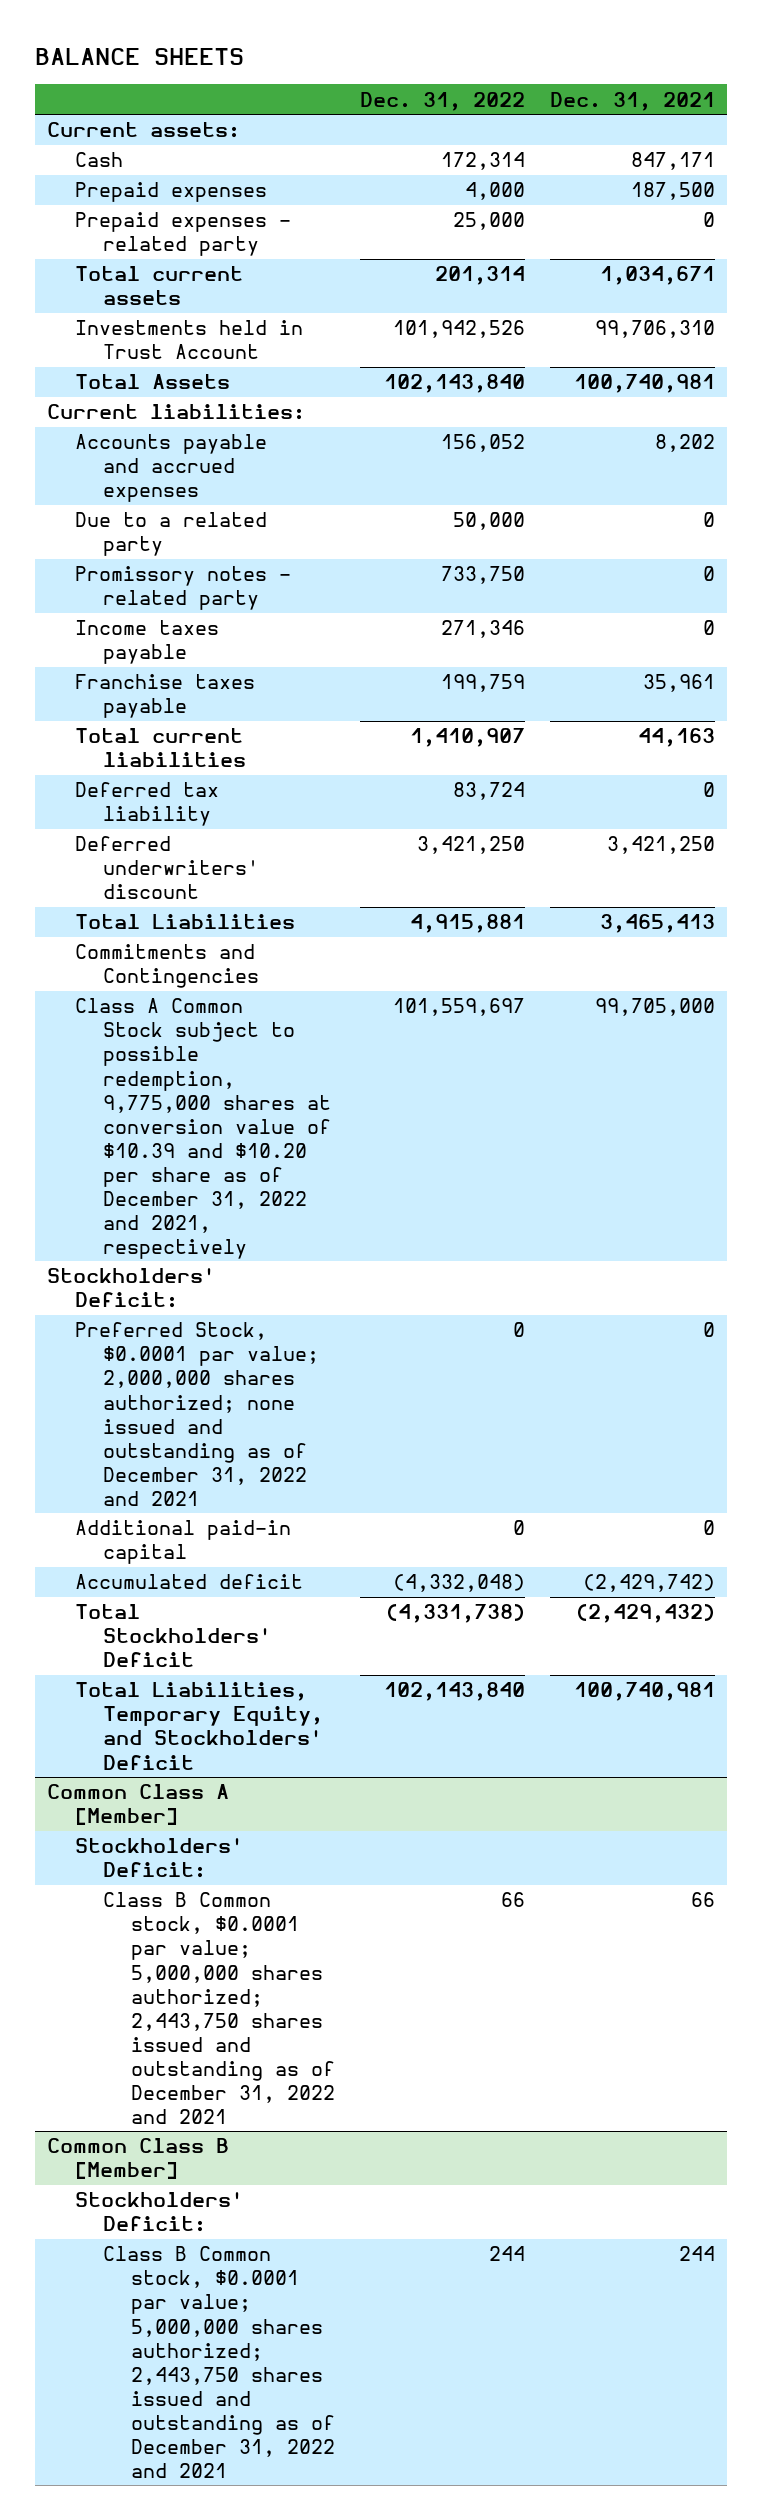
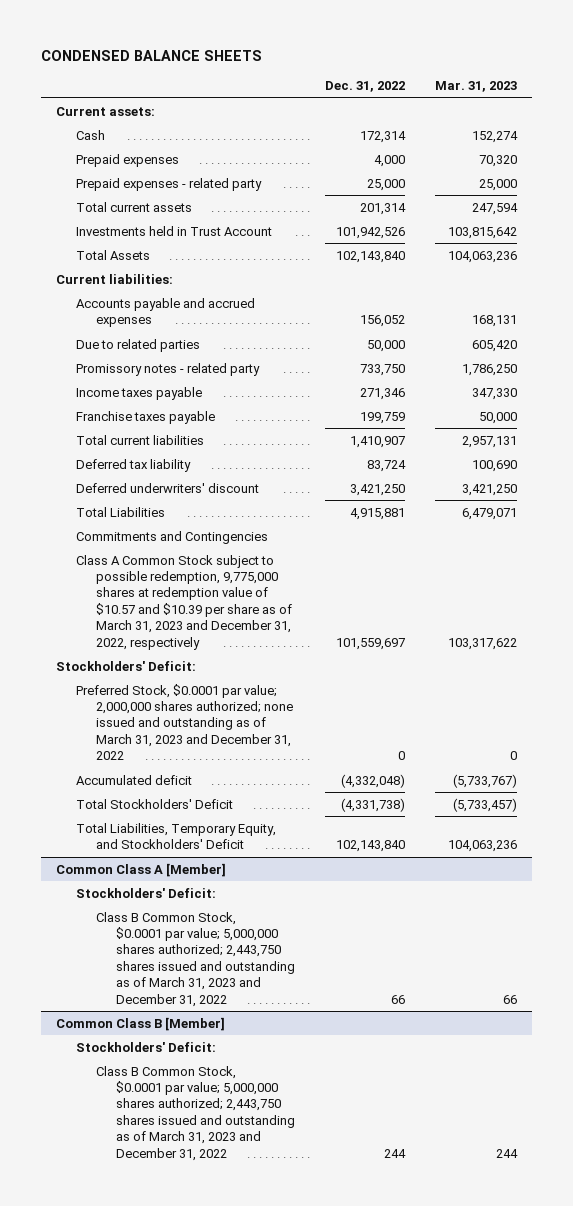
- BALANCE SHEETS
+ CONDENSED BALANCE SHEETS
- | Dec. 31, 2022 | Dec. 31, 2021
+ | Dec. 31, 2022 | Mar. 31, 2023
- Due to a related party | 50,000 | 0
+ Due to related parties | 50,000 | 605,420
- Class A Common Stock subject to possible redemption, 9,775,000 shares at conversion value of $10.39 and $10.20 per share as of December 31, 2022 and 2021, respectively | 101,559,697 | 99,705,000
+ Class A Common Stock subject to possible redemption, 9,775,000 shares at redemption value of $10.57 and $10.39 per share as of March 31, 2023 and December 31, 2022, respectively | 101,559,697 | 103,317,622
- Preferred Stock, $0.0001 par value; 2,000,000 shares authorized; none issued and outstanding as of December 31, 2022 and 2021 | 0 | 0
- Additional paid-in capital | 0 | 0
+ Preferred Stock, $0.0001 par value; 2,000,000 shares authorized; none issued and outstanding as of March 31, 2023 and December 31, 2022 | 0 | 0
@ Common Class A [Member]
- Class B Common stock, $0.0001 par value; 5,000,000 shares authorized; 2,443,750 shares issued and outstanding as of December 31, 2022 and 2021 | 66 | 66
+ Class B Common Stock, $0.0001 par value; 5,000,000 shares authorized; 2,443,750 shares issued and outstanding as of March 31, 2023 and December 31, 2022 | 66 | 66
@ Common Class B [Member]
- Class B Common stock, $0.0001 par value; 5,000,000 shares authorized; 2,443,750 shares issued and outstanding as of December 31, 2022 and 2021 | 244 | 244
+ Class B Common Stock, $0.0001 par value; 5,000,000 shares authorized; 2,443,750 shares issued and outstanding as of March 31, 2023 and December 31, 2022 | 244 | 244

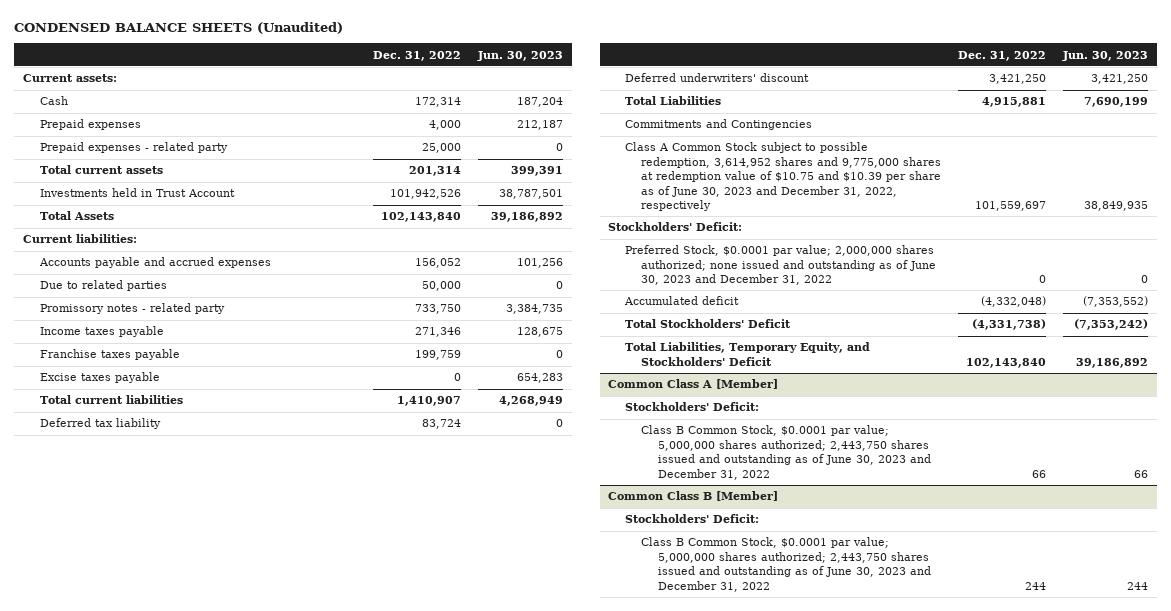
- CONDENSED BALANCE SHEETS
+ CONDENSED BALANCE SHEETS (Unaudited)
- | Dec. 31, 2022 | Mar. 31, 2023
+ | Dec. 31, 2022 | Jun. 30, 2023
+ Excise taxes payable | 0 | 654,283
- Class A Common Stock subject to possible redemption, 9,775,000 shares at redemption value of $10.57 and $10.39 per share as of March 31, 2023 and December 31, 2022, respectively | 101,559,697 | 103,317,622
+ Class A Common Stock subject to possible redemption, 3,614,952 shares and 9,775,000 shares at redemption value of $10.75 and $10.39 per share as of June 30, 2023 and December 31, 2022, respectively | 101,559,697 | 38,849,935
- Preferred Stock, $0.0001 par value; 2,000,000 shares authorized; none issued and outstanding as of March 31, 2023 and December 31, 2022 | 0 | 0
+ Preferred Stock, $0.0001 par value; 2,000,000 shares authorized; none issued and outstanding as of June 30, 2023 and December 31, 2022 | 0 | 0
@ Common Class A [Member]
- Class B Common Stock, $0.0001 par value; 5,000,000 shares authorized; 2,443,750 shares issued and outstanding as of March 31, 2023 and December 31, 2022 | 66 | 66
+ Class B Common Stock, $0.0001 par value; 5,000,000 shares authorized; 2,443,750 shares issued and outstanding as of June 30, 2023 and December 31, 2022 | 66 | 66
@ Common Class B [Member]
- Class B Common Stock, $0.0001 par value; 5,000,000 shares authorized; 2,443,750 shares issued and outstanding as of March 31, 2023 and December 31, 2022 | 244 | 244
+ Class B Common Stock, $0.0001 par value; 5,000,000 shares authorized; 2,443,750 shares issued and outstanding as of June 30, 2023 and December 31, 2022 | 244 | 244

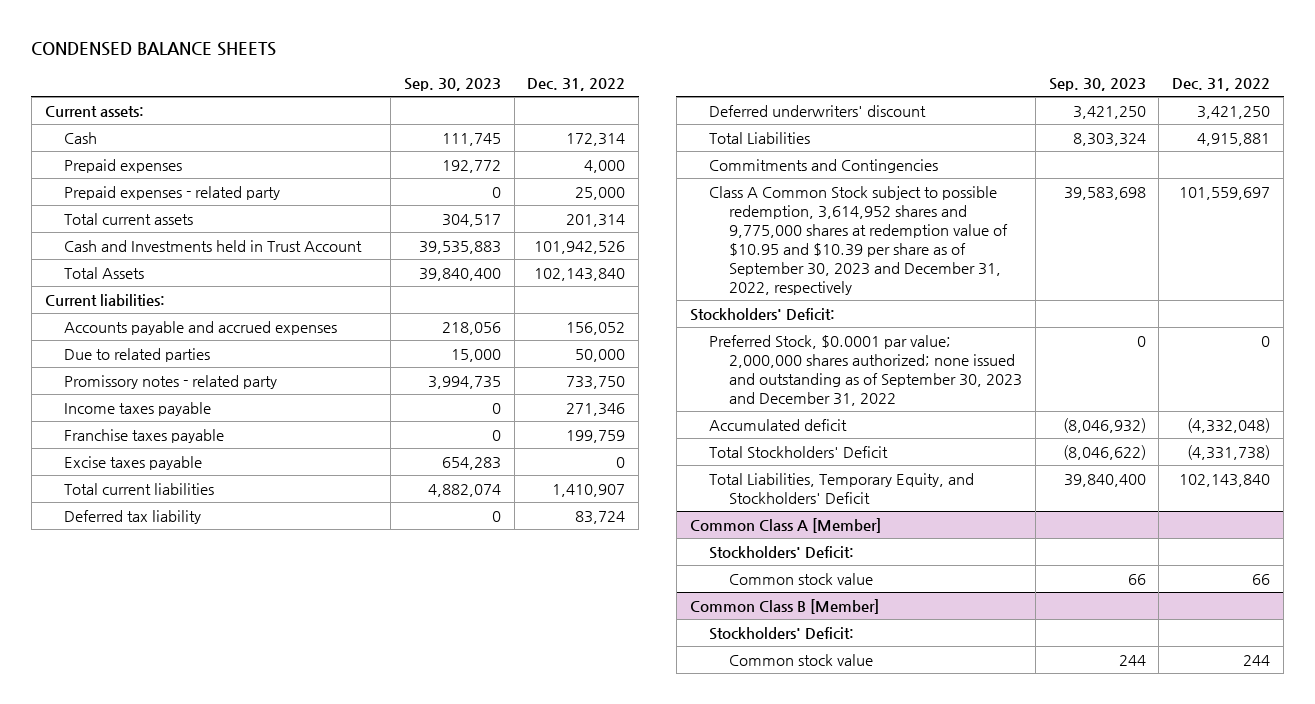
- CONDENSED BALANCE SHEETS (Unaudited)
+ CONDENSED BALANCE SHEETS
- | Dec. 31, 2022 | Jun. 30, 2023
+ | Sep. 30, 2023 | Dec. 31, 2022
- Investments held in Trust Account | 101,942,526 | 38,787,501
+ Cash and Investments held in Trust Account | 39,535,883 | 101,942,526
- Class A Common Stock subject to possible redemption, 3,614,952 shares and 9,775,000 shares at redemption value of $10.75 and $10.39 per share as of June 30, 2023 and December 31, 2022, respectively | 101,559,697 | 38,849,935
+ Class A Common Stock subject to possible redemption, 3,614,952 shares and 9,775,000 shares at redemption value of $10.95 and $10.39 per share as of September 30, 2023 and December 31, 2022, respectively | 39,583,698 | 101,559,697
- Preferred Stock, $0.0001 par value; 2,000,000 shares authorized; none issued and outstanding as of June 30, 2023 and December 31, 2022 | 0 | 0
+ Preferred Stock, $0.0001 par value; 2,000,000 shares authorized; none issued and outstanding as of September 30, 2023 and December 31, 2022 | 0 | 0
@ Common Class A [Member]
- Class B Common Stock, $0.0001 par value; 5,000,000 shares authorized; 2,443,750 shares issued and outstanding as of June 30, 2023 and December 31, 2022 | 66 | 66
+ Common stock value | 66 | 66
@ Common Class B [Member]
- Class B Common Stock, $0.0001 par value; 5,000,000 shares authorized; 2,443,750 shares issued and outstanding as of June 30, 2023 and December 31, 2022 | 244 | 244
+ Common stock value | 244 | 244

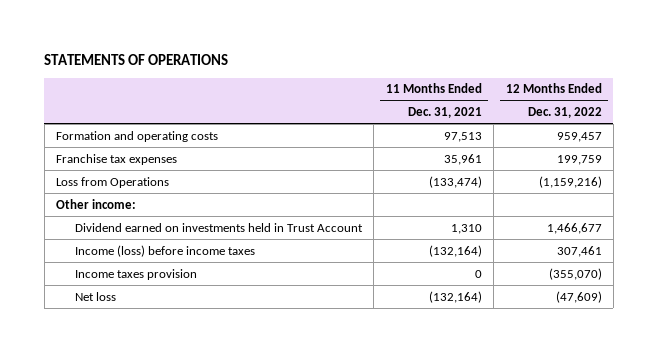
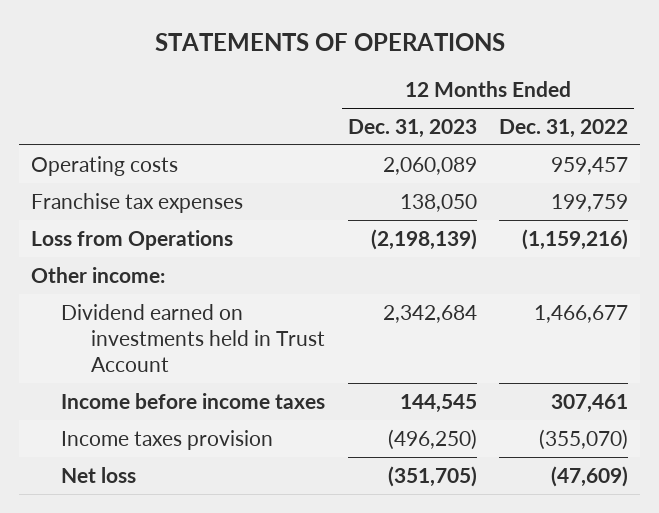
- | 11 Months Ended Dec. 31, 2021 | 12 Months Ended Dec. 31, 2022
+ | 12 Months Ended Dec. 31, 2023 | 12 Months Ended Dec. 31, 2022
- Formation and operating costs | 97,513 | 959,457
+ Operating costs | 2,060,089 | 959,457
- Income (loss) before income taxes | (132,164) | 307,461
+ Income before income taxes | 144,545 | 307,461

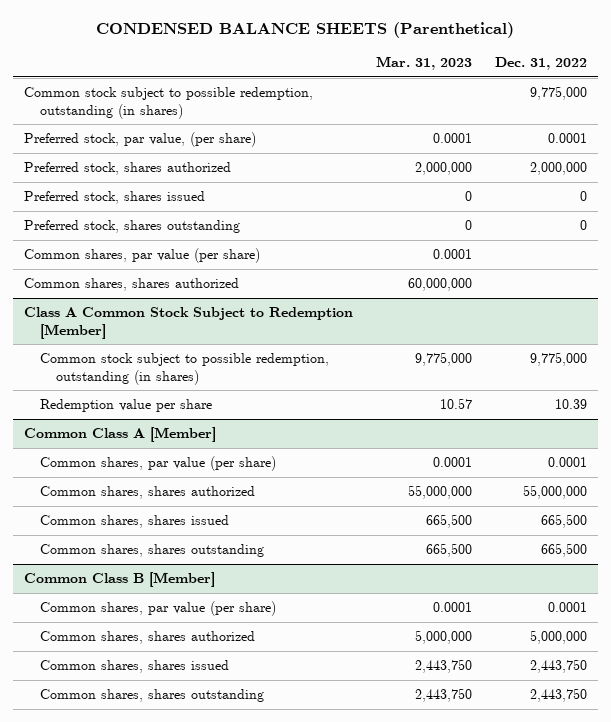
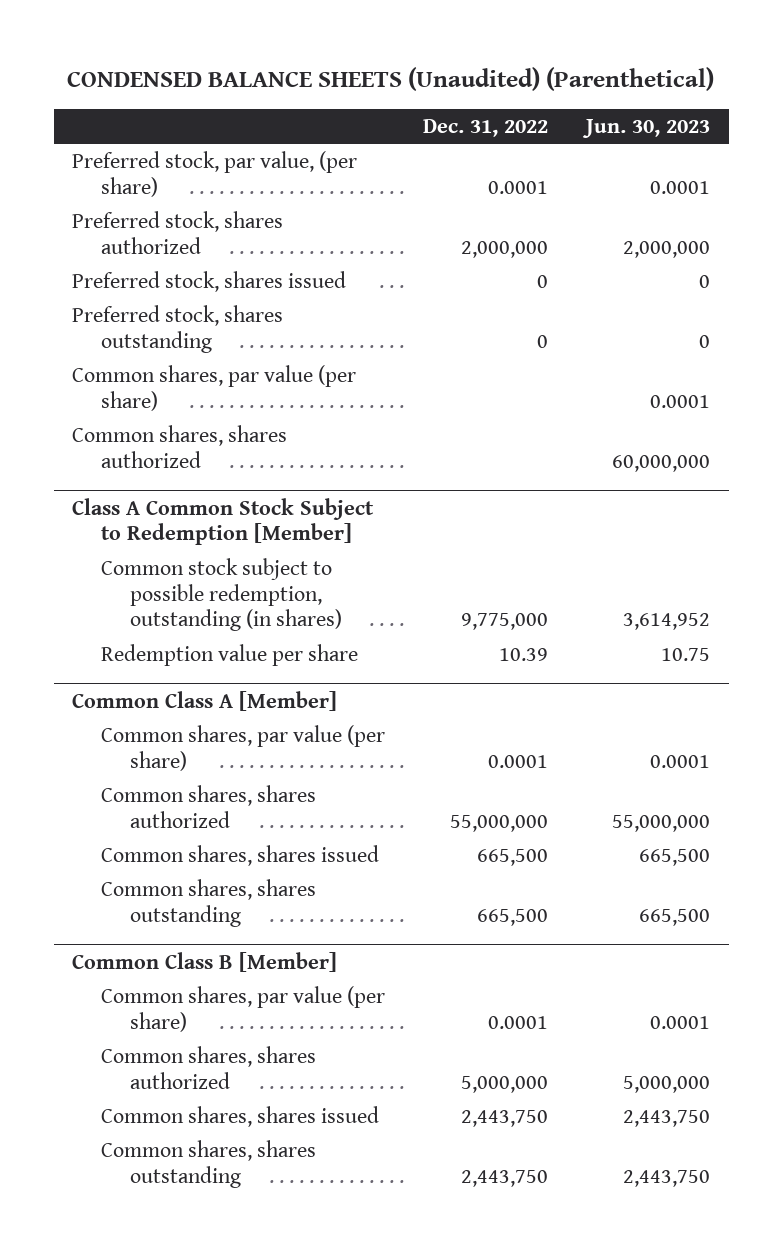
- CONDENSED BALANCE SHEETS (Parenthetical)
+ CONDENSED BALANCE SHEETS (Unaudited) (Parenthetical)
- | Mar. 31, 2023 | Dec. 31, 2022
+ | Dec. 31, 2022 | Jun. 30, 2023
- Common stock subject to possible redemption, outstanding (in shares) | | 9,775,000

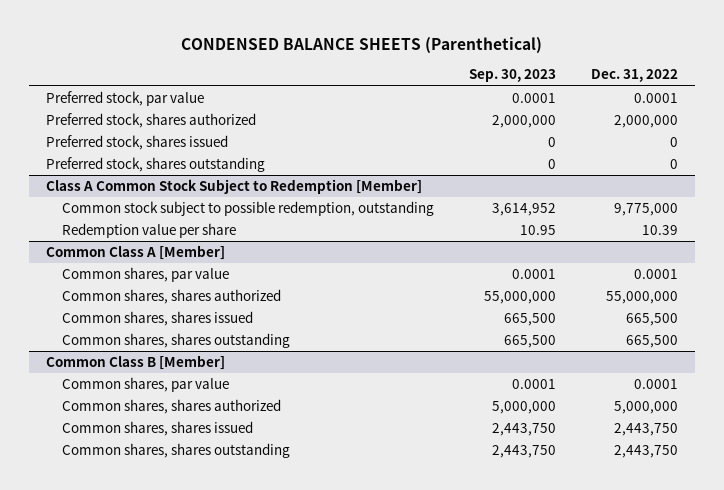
- CONDENSED BALANCE SHEETS (Unaudited) (Parenthetical)
+ CONDENSED BALANCE SHEETS (Parenthetical)
- | Dec. 31, 2022 | Jun. 30, 2023
+ | Sep. 30, 2023 | Dec. 31, 2022
- Preferred stock, par value, (per share) | 0.0001 | 0.0001
+ Preferred stock, par value | 0.0001 | 0.0001
- Common shares, par value (per share) | | 0.0001
- Common shares, shares authorized | | 60,000,000
@ Class A Common Stock Subject to Redemption [Member]
- Common stock subject to possible redemption, outstanding (in shares) | 9,775,000 | 3,614,952
+ Common stock subject to possible redemption, outstanding | 3,614,952 | 9,775,000
@ Common Class A [Member]
- Common shares, par value (per share) | 0.0001 | 0.0001
+ Common shares, par value | 0.0001 | 0.0001
@ Common Class B [Member]
- Common shares, par value (per share) | 0.0001 | 0.0001
+ Common shares, par value | 0.0001 | 0.0001

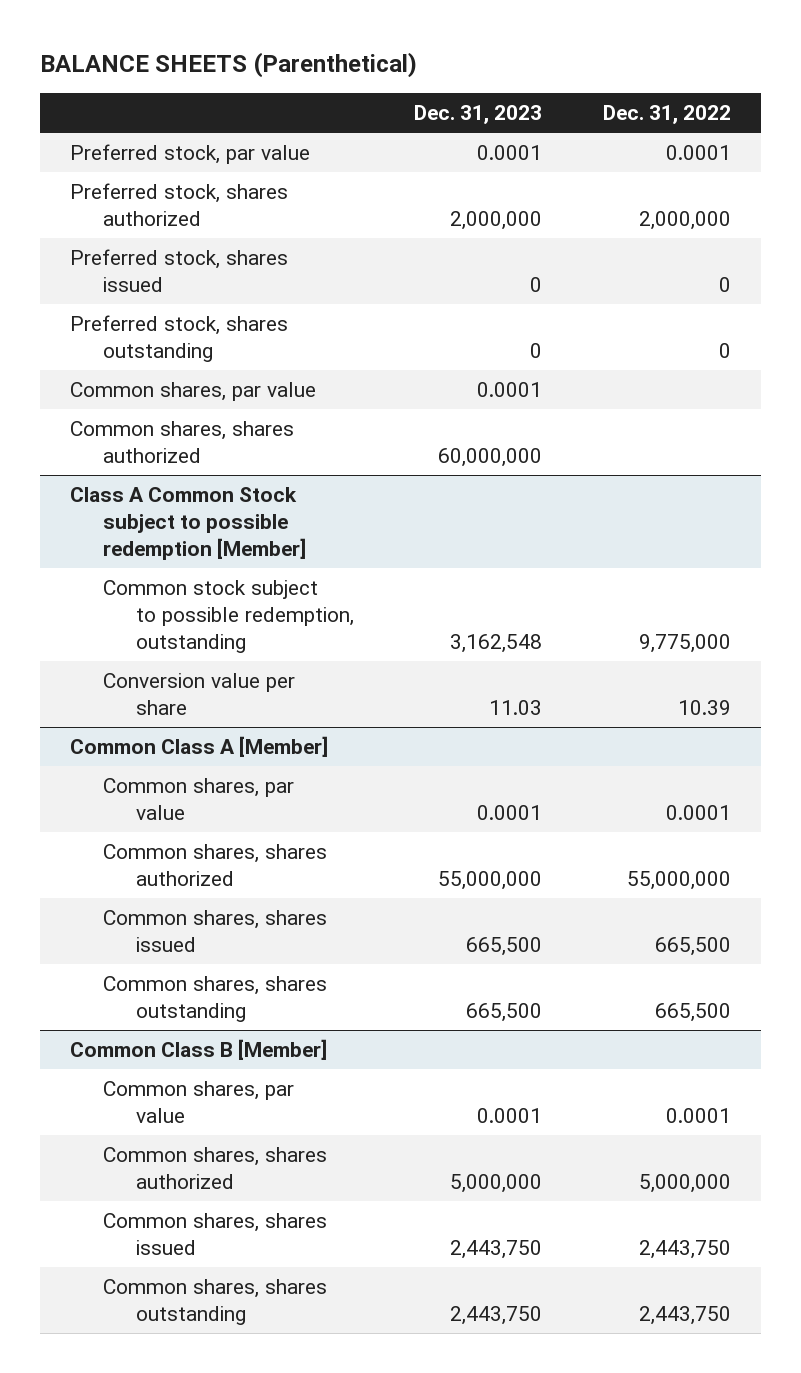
- CONDENSED BALANCE SHEETS (Parenthetical)
+ BALANCE SHEETS (Parenthetical)
- | Sep. 30, 2023 | Dec. 31, 2022
+ | Dec. 31, 2023 | Dec. 31, 2022
- Class A Common Stock Subject to Redemption [Member]
+ Common shares, par value | 0.0001 |
+ Common shares, shares authorized | 60,000,000 |
+ Class A Common Stock subject to possible redemption [Member]
- Redemption value per share | 10.95 | 10.39
+ Conversion value per share | 11.03 | 10.39

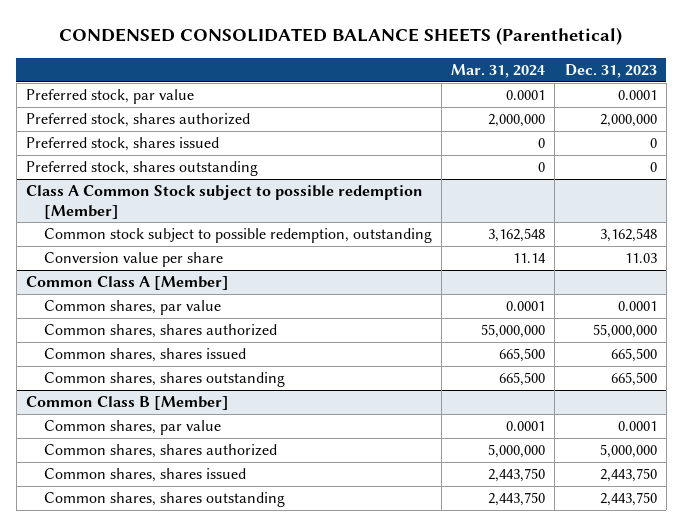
- BALANCE SHEETS (Parenthetical)
+ CONDENSED CONSOLIDATED BALANCE SHEETS (Parenthetical)
- | Dec. 31, 2023 | Dec. 31, 2022
+ | Mar. 31, 2024 | Dec. 31, 2023
- Common shares, par value | 0.0001 |
- Common shares, shares authorized | 60,000,000 |

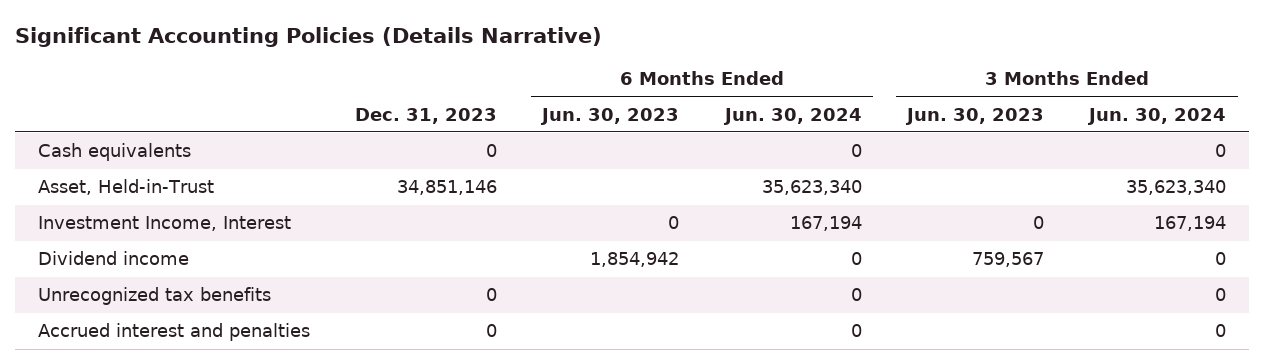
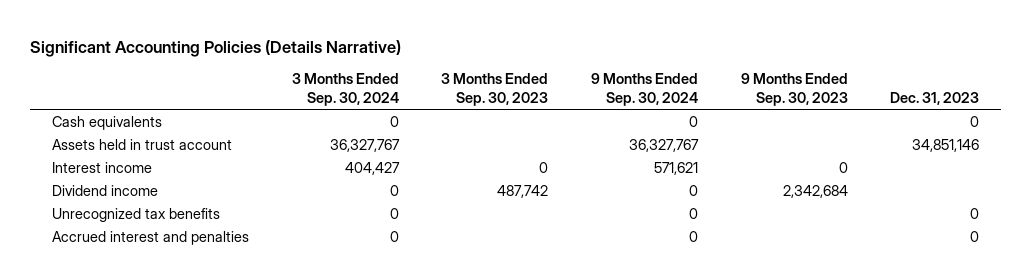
- | Dec. 31, 2023 | 6 Months Ended Jun. 30, 2023 | 6 Months Ended Jun. 30, 2024 | 3 Months Ended Jun. 30, 2023 | 3 Months Ended Jun. 30, 2024
+ | 3 Months Ended Sep. 30, 2024 | 3 Months Ended Sep. 30, 2023 | 9 Months Ended Sep. 30, 2024 | 9 Months Ended Sep. 30, 2023 | Dec. 31, 2023
- Asset, Held-in-Trust | 34,851,146 | | 35,623,340 | | 35,623,340
- Investment Income, Interest | | 0 | 167,194 | 0 | 167,194
+ Assets held in trust account | 36,327,767 | | 36,327,767 | | 34,851,146
+ Interest income | 404,427 | 0 | 571,621 | 0 |

